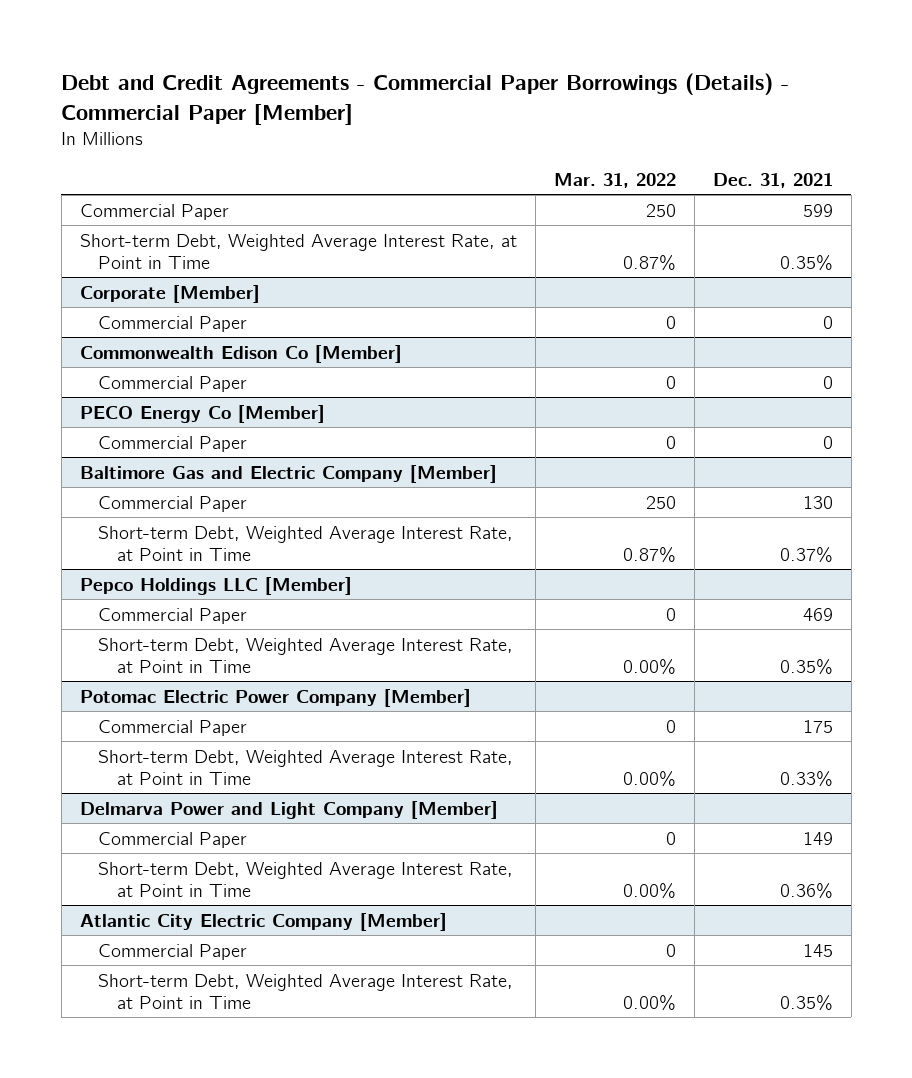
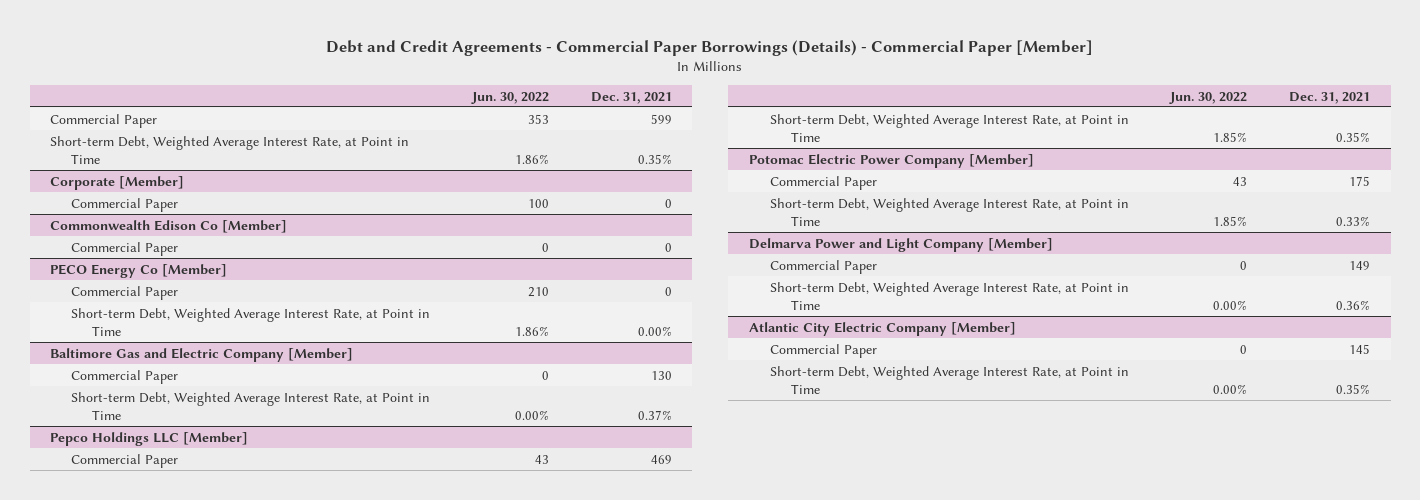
- | Mar. 31, 2022 | Dec. 31, 2021
+ | Jun. 30, 2022 | Dec. 31, 2021
@ PECO Energy Co [Member]
+ Short-term Debt, Weighted Average Interest Rate, at Point in Time | 1.86% | 0.00%

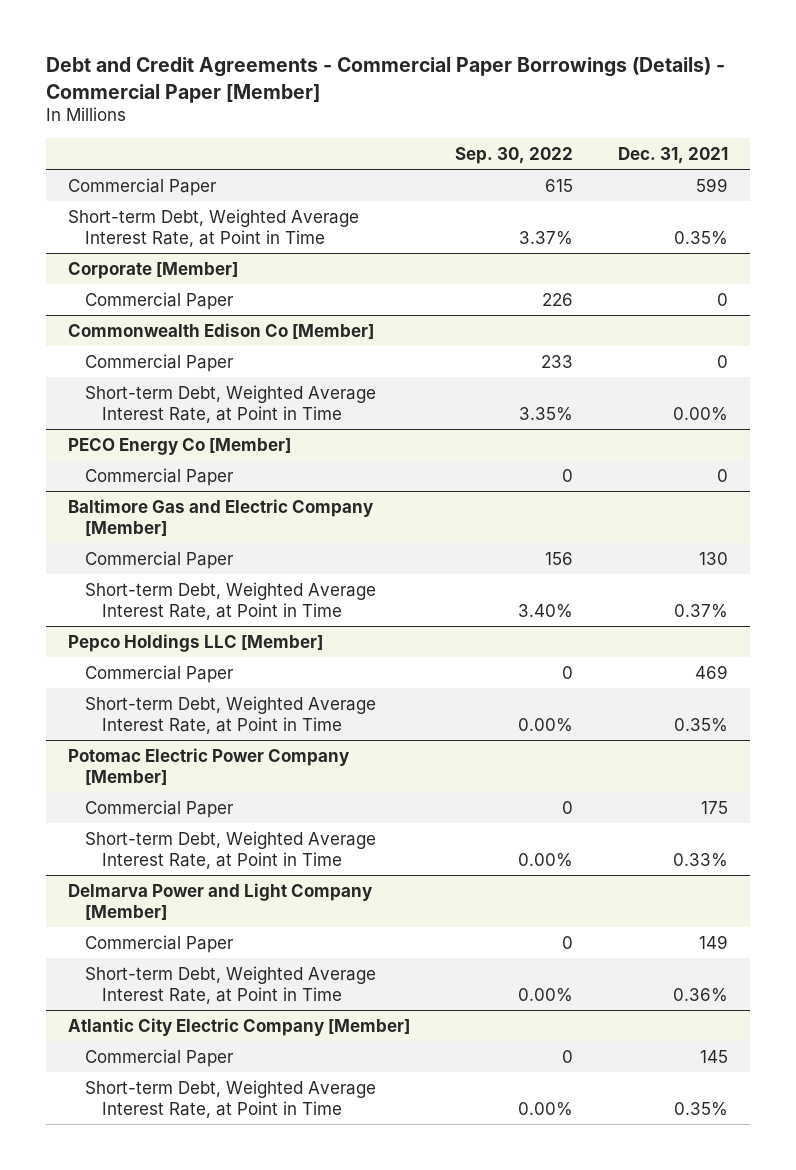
- | Jun. 30, 2022 | Dec. 31, 2021
+ | Sep. 30, 2022 | Dec. 31, 2021
@ Commonwealth Edison Co [Member]
+ Short-term Debt, Weighted Average Interest Rate, at Point in Time | 3.35% | 0.00%
@ PECO Energy Co [Member]
- Short-term Debt, Weighted Average Interest Rate, at Point in Time | 1.86% | 0.00%

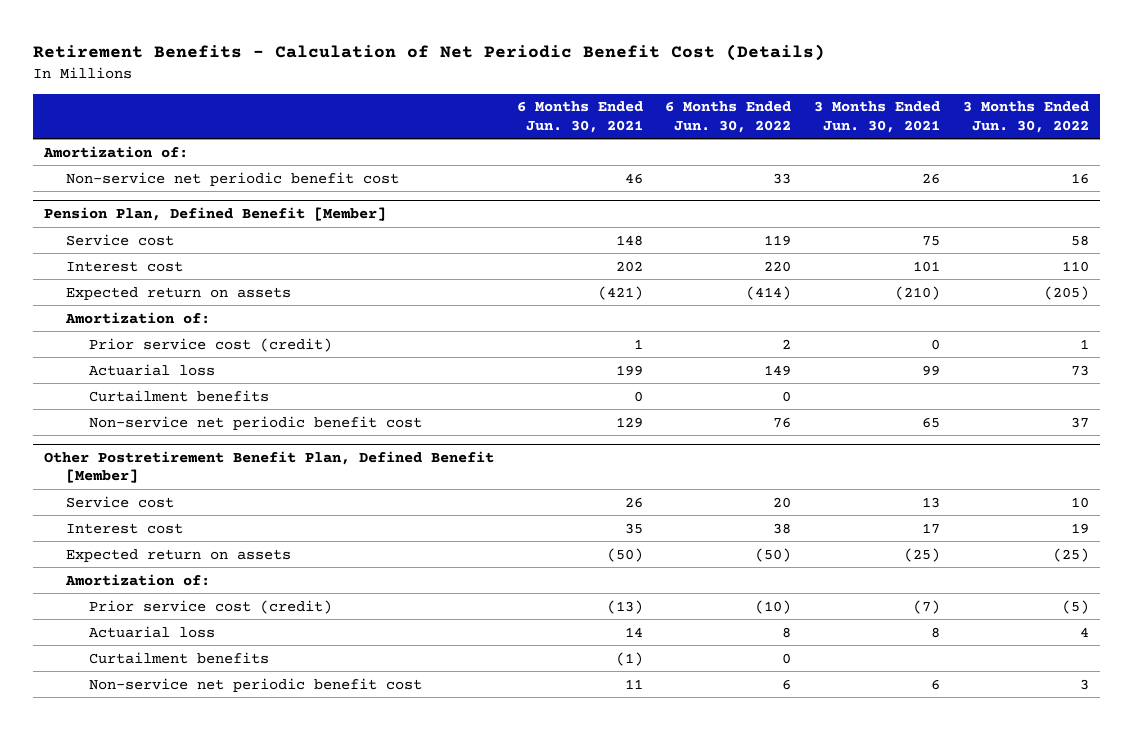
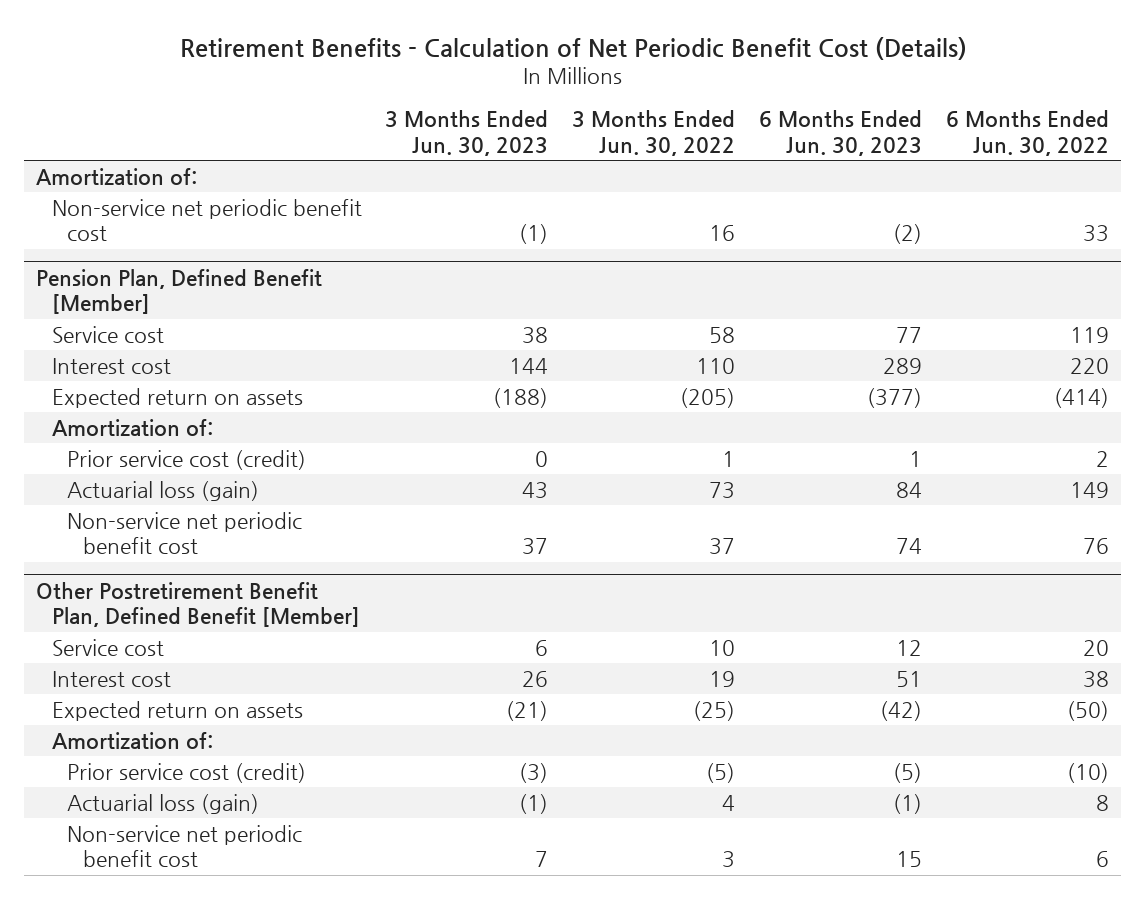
- | 6 Months Ended Jun. 30, 2021 | 6 Months Ended Jun. 30, 2022 | 3 Months Ended Jun. 30, 2021 | 3 Months Ended Jun. 30, 2022
+ | 3 Months Ended Jun. 30, 2023 | 3 Months Ended Jun. 30, 2022 | 6 Months Ended Jun. 30, 2023 | 6 Months Ended Jun. 30, 2022
@ Pension Plan, Defined Benefit [Member]
- Actuarial loss | 199 | 149 | 99 | 73
- Curtailment benefits | 0 | 0 | |
+ Actuarial loss (gain) | 43 | 73 | 84 | 149
@ Other Postretirement Benefit Plan, Defined Benefit [Member]
- Actuarial loss | 14 | 8 | 8 | 4
- Curtailment benefits | (1) | 0 | |
+ Actuarial loss (gain) | (1) | 4 | (1) | 8

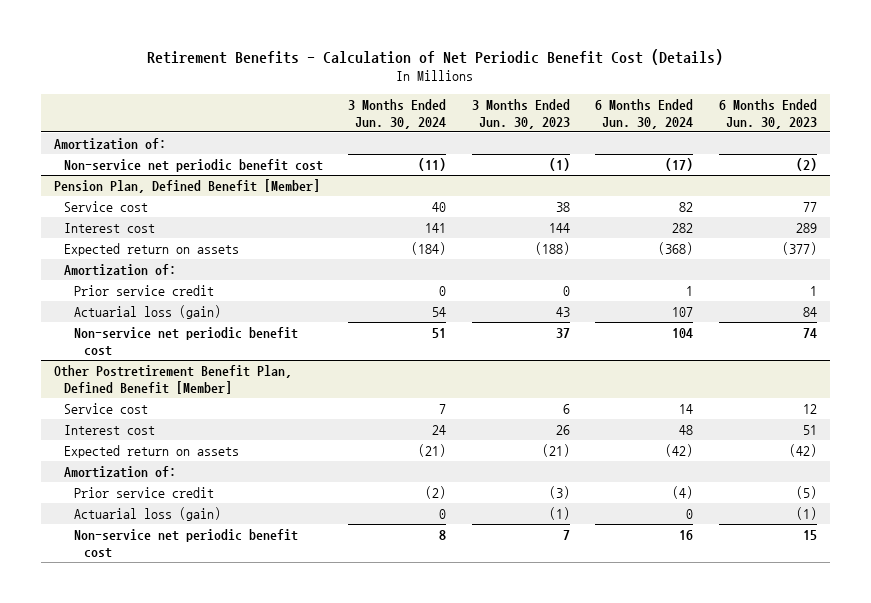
- | 3 Months Ended Jun. 30, 2023 | 3 Months Ended Jun. 30, 2022 | 6 Months Ended Jun. 30, 2023 | 6 Months Ended Jun. 30, 2022
+ | 3 Months Ended Jun. 30, 2024 | 3 Months Ended Jun. 30, 2023 | 6 Months Ended Jun. 30, 2024 | 6 Months Ended Jun. 30, 2023
@ Pension Plan, Defined Benefit [Member]
- Prior service cost (credit) | 0 | 1 | 1 | 2
+ Prior service credit | 0 | 0 | 1 | 1
@ Other Postretirement Benefit Plan, Defined Benefit [Member]
- Prior service cost (credit) | (3) | (5) | (5) | (10)
+ Prior service credit | (2) | (3) | (4) | (5)

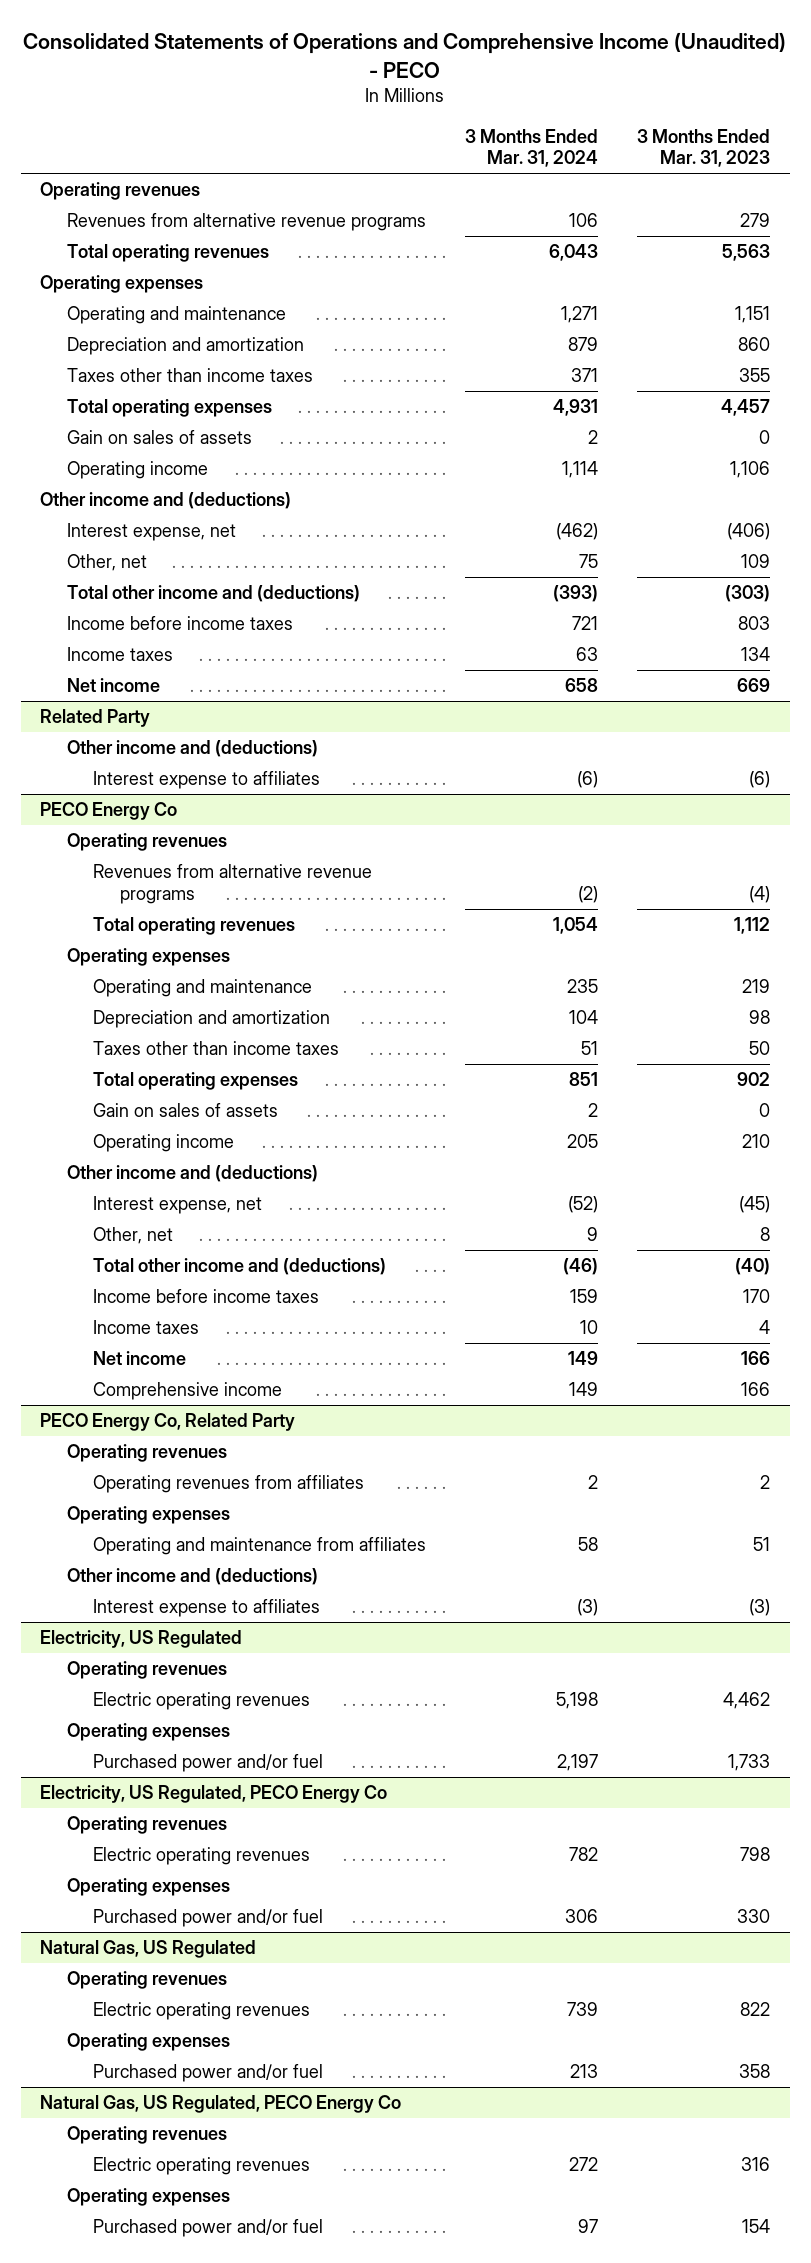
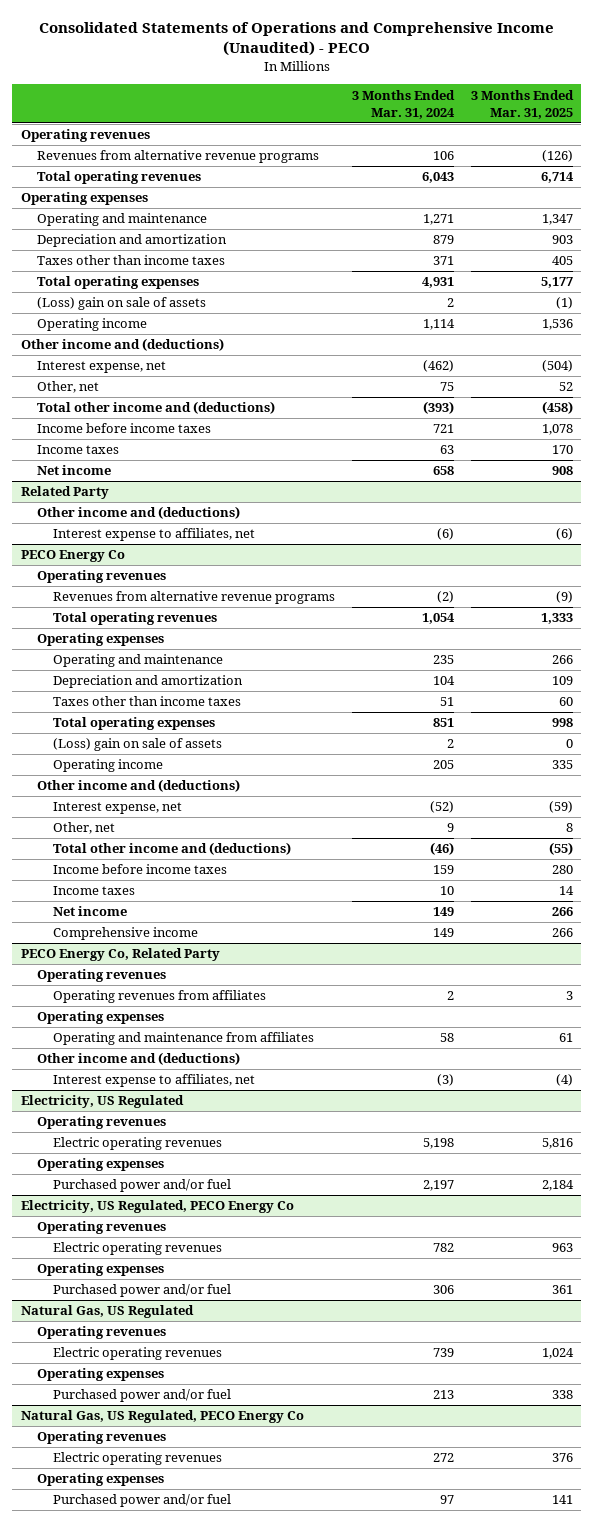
- | 3 Months Ended Mar. 31, 2024 | 3 Months Ended Mar. 31, 2023
+ | 3 Months Ended Mar. 31, 2024 | 3 Months Ended Mar. 31, 2025
- Gain on sales of assets | 2 | 0
+ (Loss) gain on sale of assets | 2 | (1)
@ Related Party
- Interest expense to affiliates | (6) | (6)
+ Interest expense to affiliates, net | (6) | (6)
@ PECO Energy Co
- Gain on sales of assets | 2 | 0
+ (Loss) gain on sale of assets | 2 | 0
@ PECO Energy Co, Related Party
- Interest expense to affiliates | (3) | (3)
+ Interest expense to affiliates, net | (3) | (4)

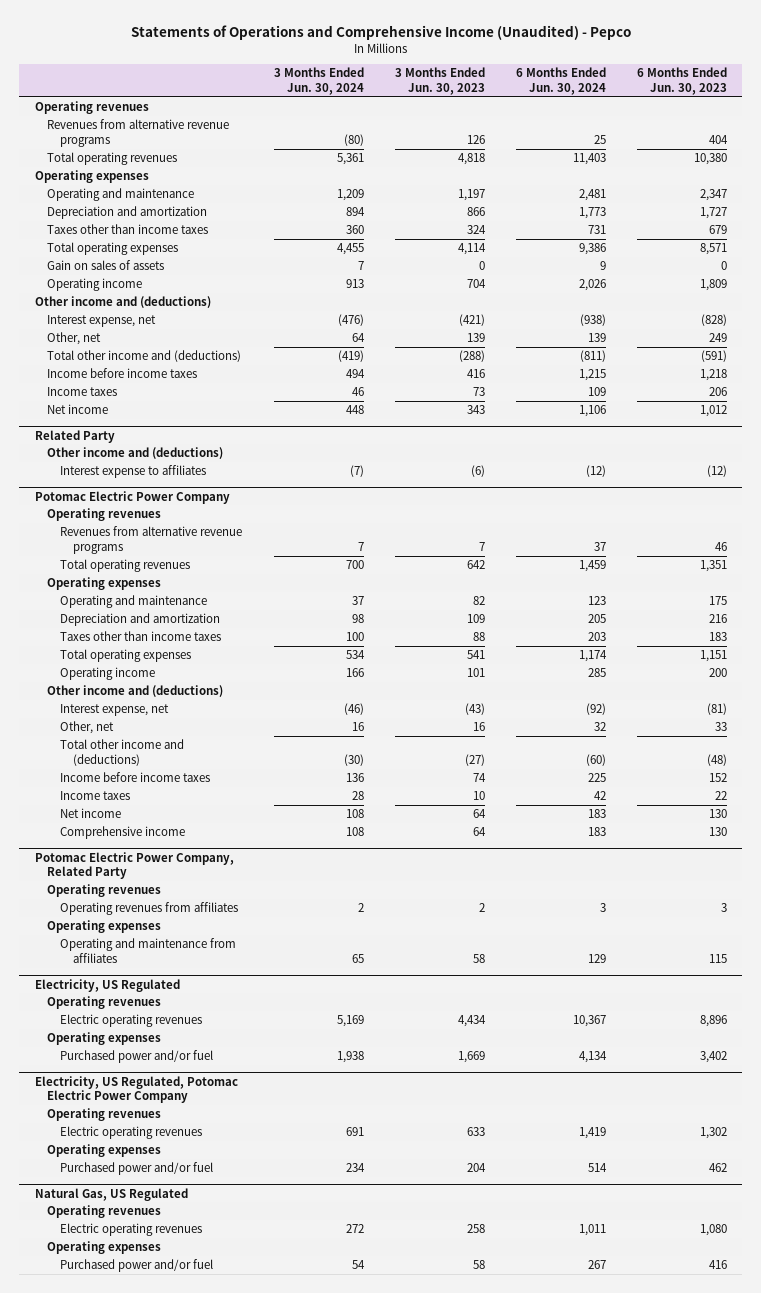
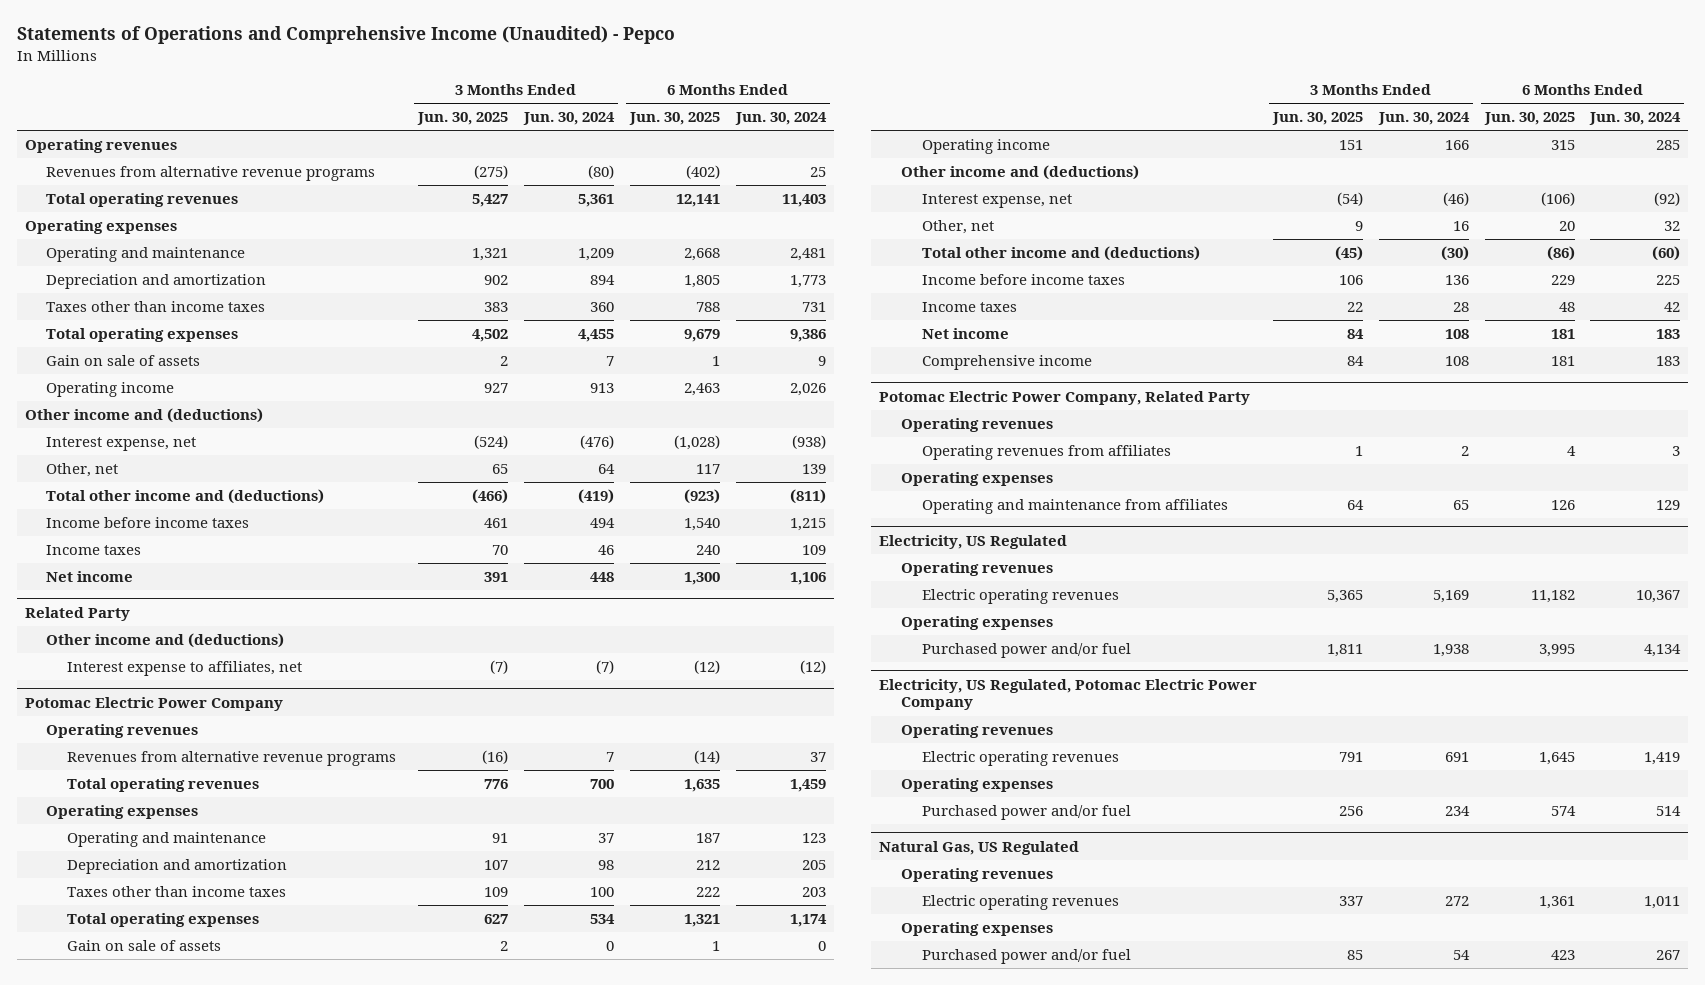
- | 3 Months Ended Jun. 30, 2024 | 3 Months Ended Jun. 30, 2023 | 6 Months Ended Jun. 30, 2024 | 6 Months Ended Jun. 30, 2023
+ | 3 Months Ended Jun. 30, 2025 | 3 Months Ended Jun. 30, 2024 | 6 Months Ended Jun. 30, 2025 | 6 Months Ended Jun. 30, 2024
- Gain on sales of assets | 7 | 0 | 9 | 0
+ Gain on sale of assets | 2 | 7 | 1 | 9
@ Related Party
- Interest expense to affiliates | (7) | (6) | (12) | (12)
+ Interest expense to affiliates, net | (7) | (7) | (12) | (12)
@ Potomac Electric Power Company
+ Gain on sale of assets | 2 | 0 | 1 | 0

